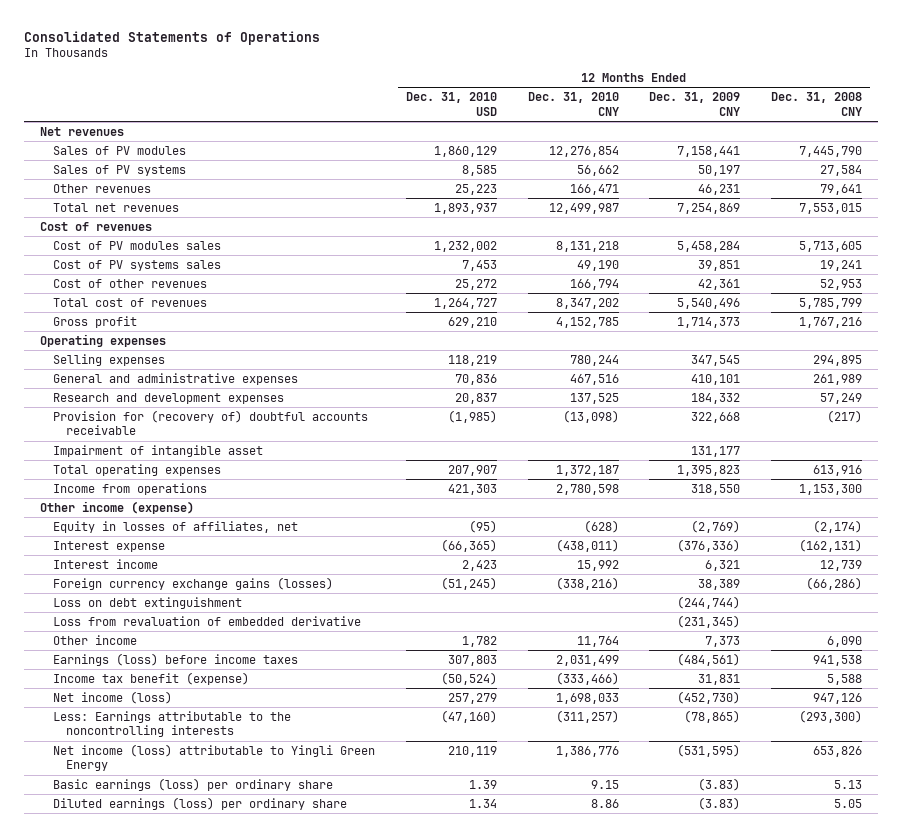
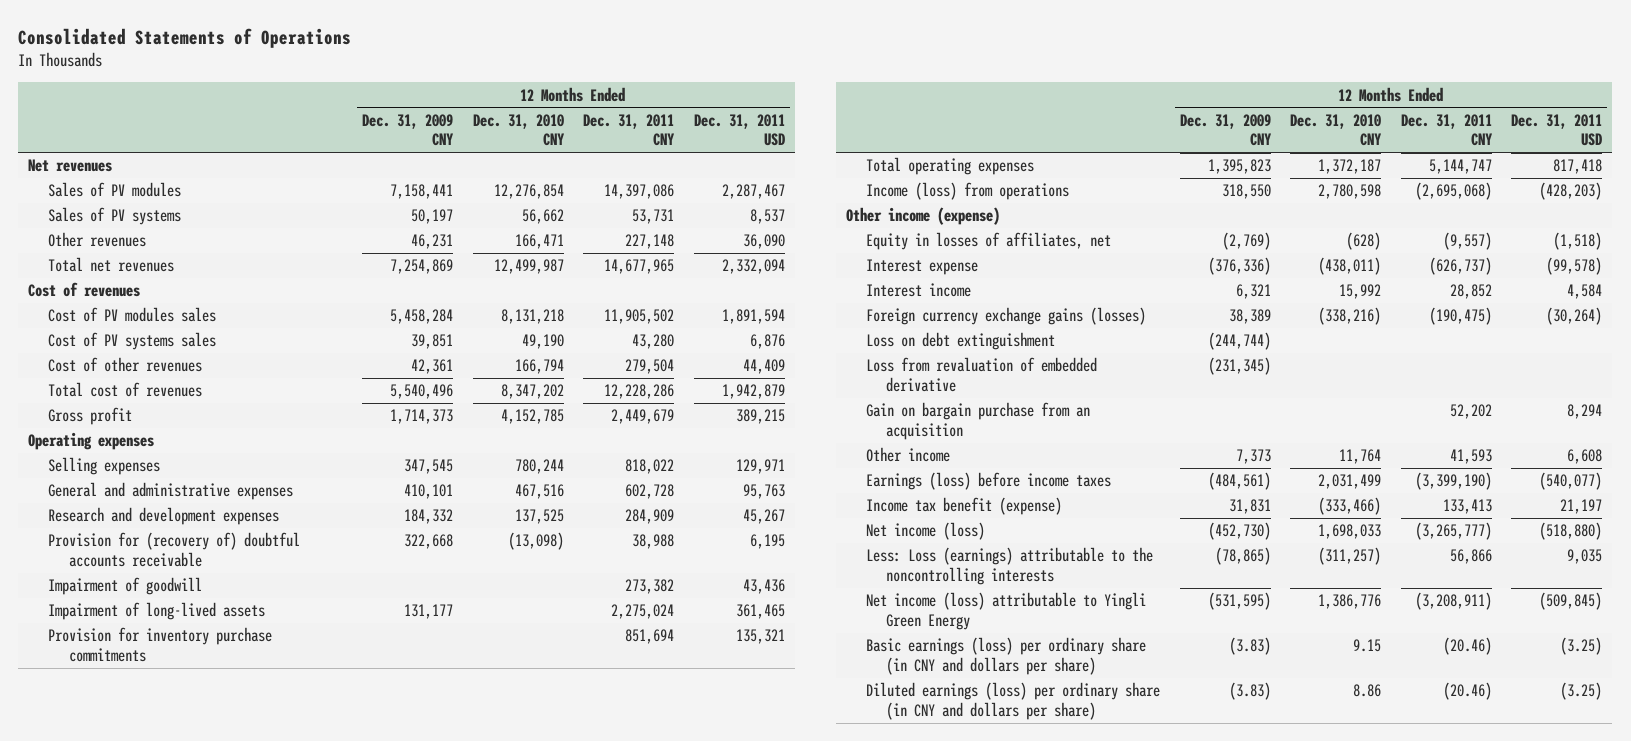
- | 12 Months Ended Dec. 31, 2010 USD | 12 Months Ended Dec. 31, 2010 CNY | 12 Months Ended Dec. 31, 2009 CNY | 12 Months Ended Dec. 31, 2008 CNY
+ | 12 Months Ended Dec. 31, 2009 CNY | 12 Months Ended Dec. 31, 2010 CNY | 12 Months Ended Dec. 31, 2011 CNY | 12 Months Ended Dec. 31, 2011 USD
- Impairment of intangible asset | | | 131,177 |
+ Impairment of goodwill | | | 273,382 | 43,436
+ Impairment of long-lived assets | 131,177 | | 2,275,024 | 361,465
+ Provision for inventory purchase commitments | | | 851,694 | 135,321
- Income from operations | 421,303 | 2,780,598 | 318,550 | 1,153,300
+ Income (loss) from operations | 318,550 | 2,780,598 | (2,695,068) | (428,203)
+ Gain on bargain purchase from an acquisition | | | 52,202 | 8,294
- Less: Earnings attributable to the noncontrolling interests | (47,160) | (311,257) | (78,865) | (293,300)
+ Less: Loss (earnings) attributable to the noncontrolling interests | (78,865) | (311,257) | 56,866 | 9,035
- Basic earnings (loss) per ordinary share | 1.39 | 9.15 | (3.83) | 5.13
- Diluted earnings (loss) per ordinary share | 1.34 | 8.86 | (3.83) | 5.05
+ Basic earnings (loss) per ordinary share (in CNY and dollars per share) | (3.83) | 9.15 | (20.46) | (3.25)
+ Diluted earnings (loss) per ordinary share (in CNY and dollars per share) | (3.83) | 8.86 | (20.46) | (3.25)

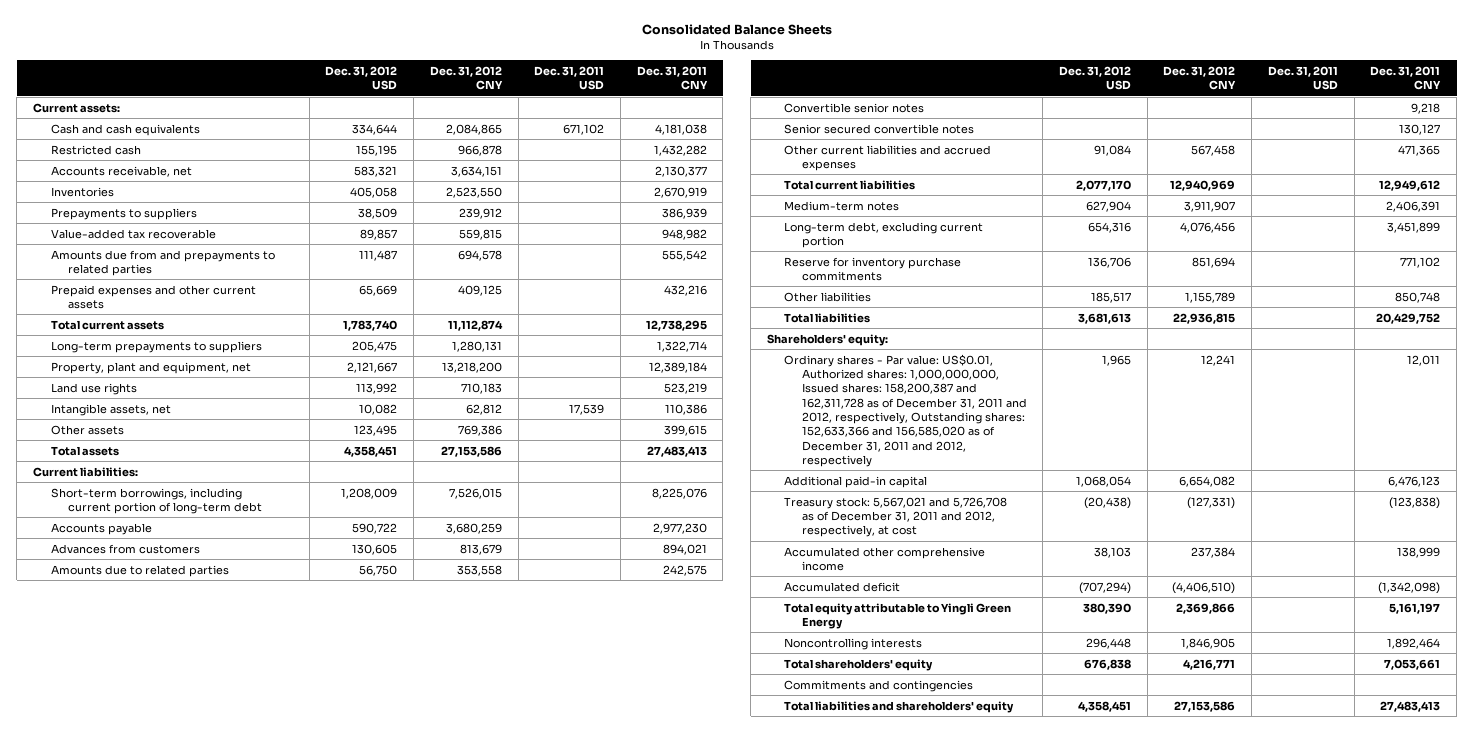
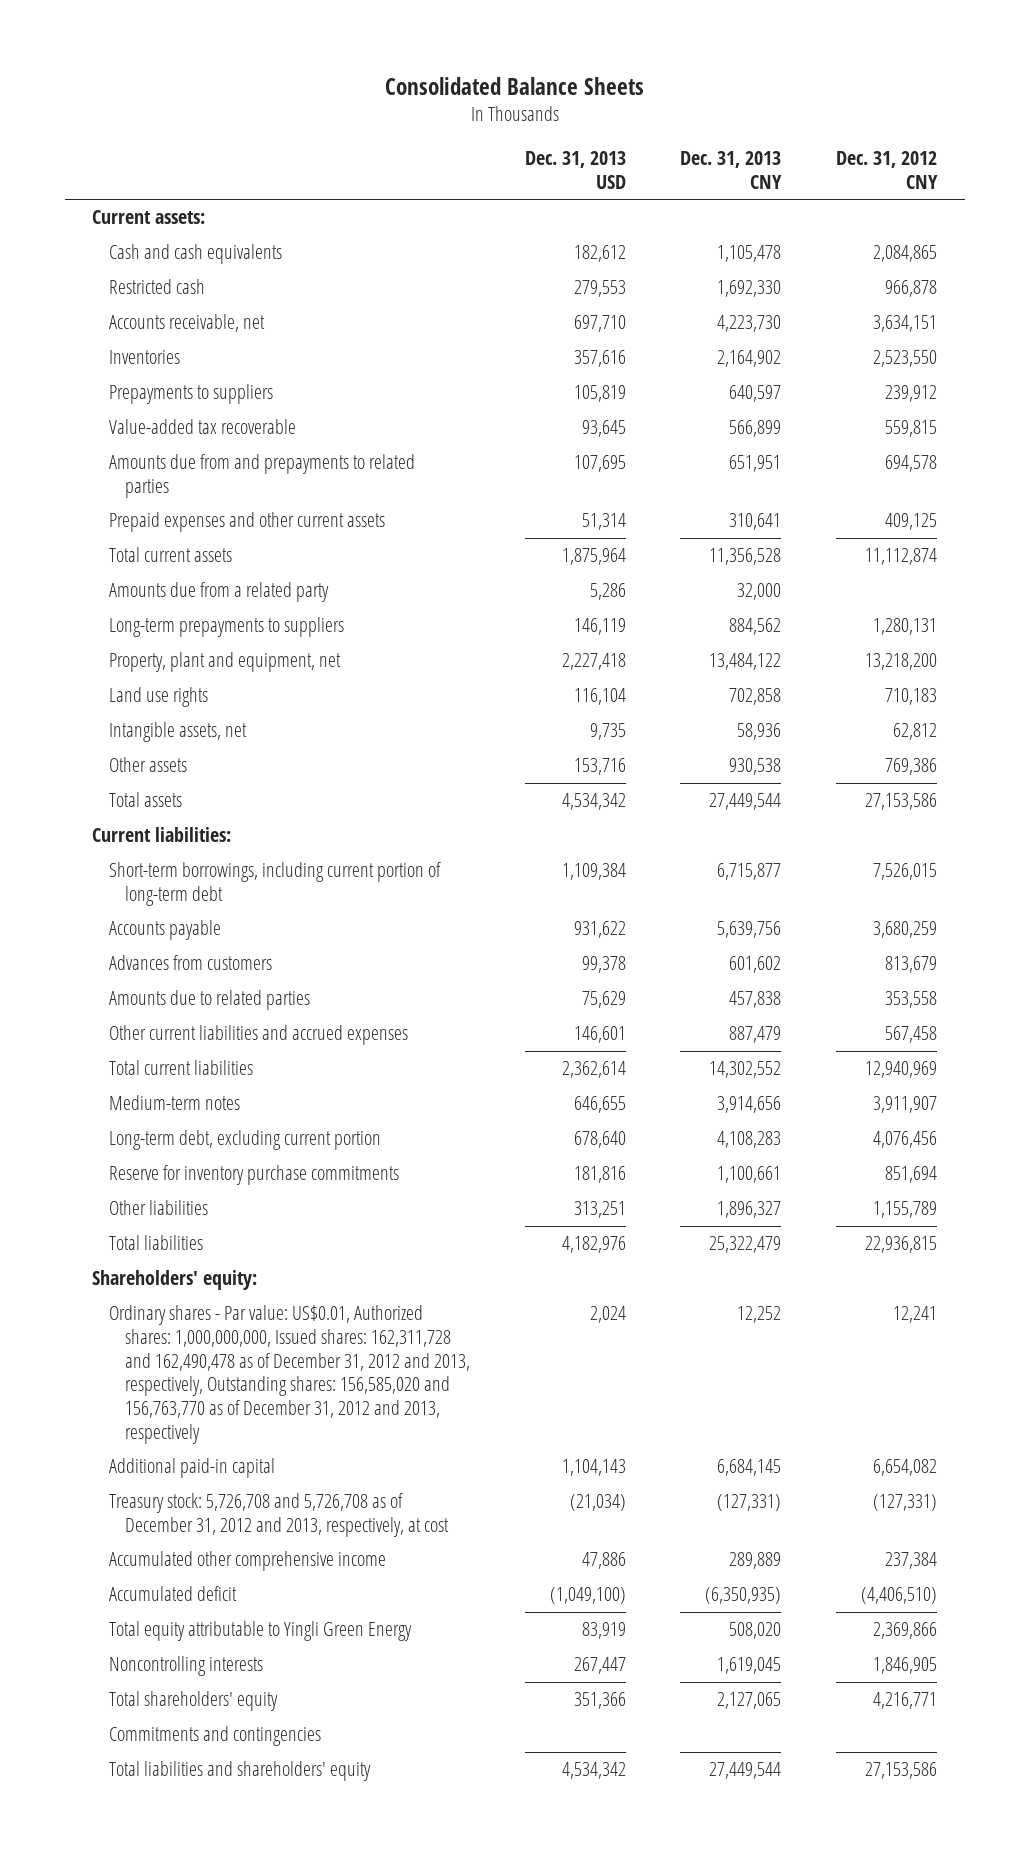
- | Dec. 31, 2012 USD | Dec. 31, 2012 CNY | Dec. 31, 2011 USD | Dec. 31, 2011 CNY
+ | Dec. 31, 2013 USD | Dec. 31, 2013 CNY | Dec. 31, 2012 CNY
+ Amounts due from a related party | 5,286 | 32,000 |
- Convertible senior notes | | | | 9,218
- Senior secured convertible notes | | | | 130,127
- Ordinary shares - Par value: US$0.01, Authorized shares: 1,000,000,000, Issued shares: 158,200,387 and 162,311,728 as of December 31, 2011 and 2012, respectively, Outstanding shares: 152,633,366 and 156,585,020 as of December 31, 2011 and 2012, respectively | 1,965 | 12,241 | | 12,011
+ Ordinary shares - Par value: US$0.01, Authorized shares: 1,000,000,000, Issued shares: 162,311,728 and 162,490,478 as of December 31, 2012 and 2013, respectively, Outstanding shares: 156,585,020 and 156,763,770 as of December 31, 2012 and 2013, respectively | 2,024 | 12,252 | 12,241
- Treasury stock: 5,567,021 and 5,726,708 as of December 31, 2011 and 2012, respectively, at cost | (20,438) | (127,331) | | (123,838)
+ Treasury stock: 5,726,708 and 5,726,708 as of December 31, 2012 and 2013, respectively, at cost | (21,034) | (127,331) | (127,331)

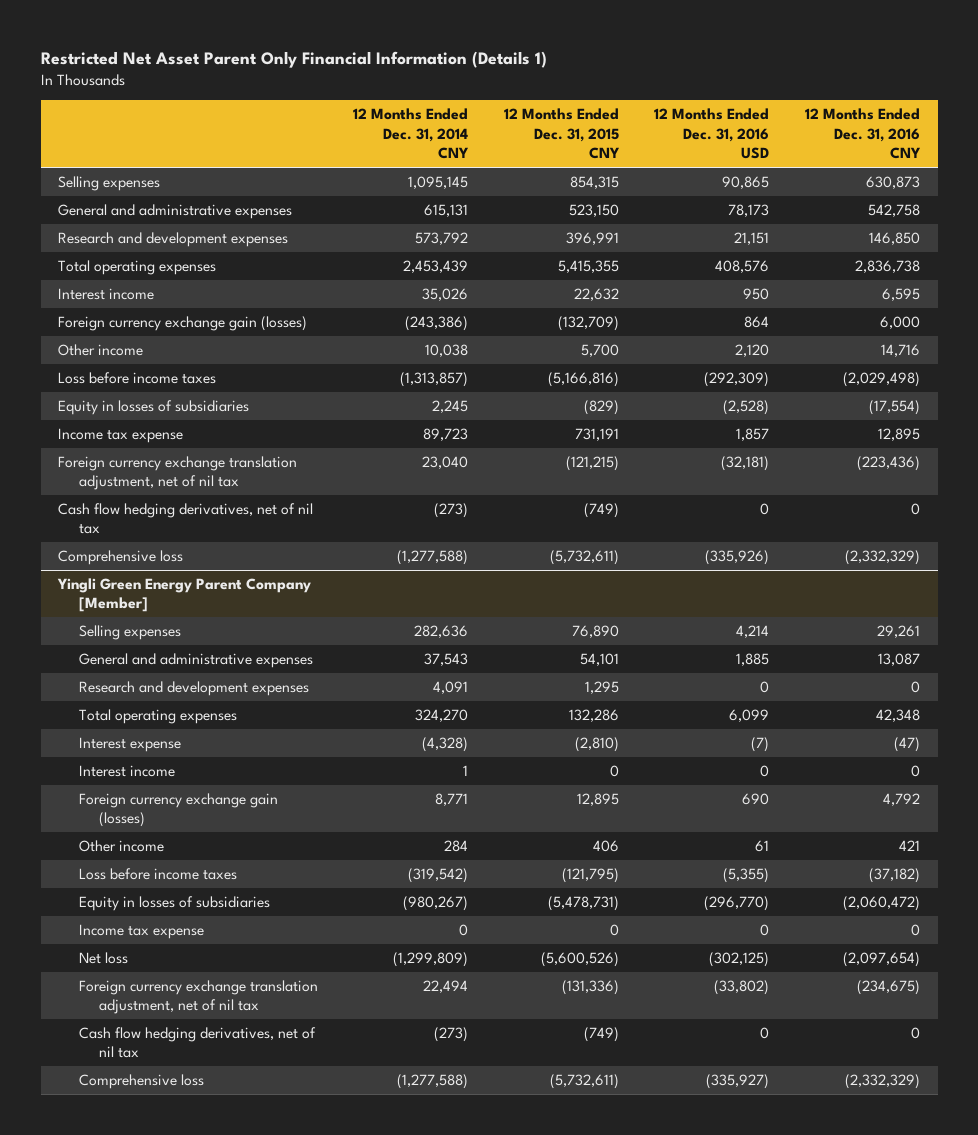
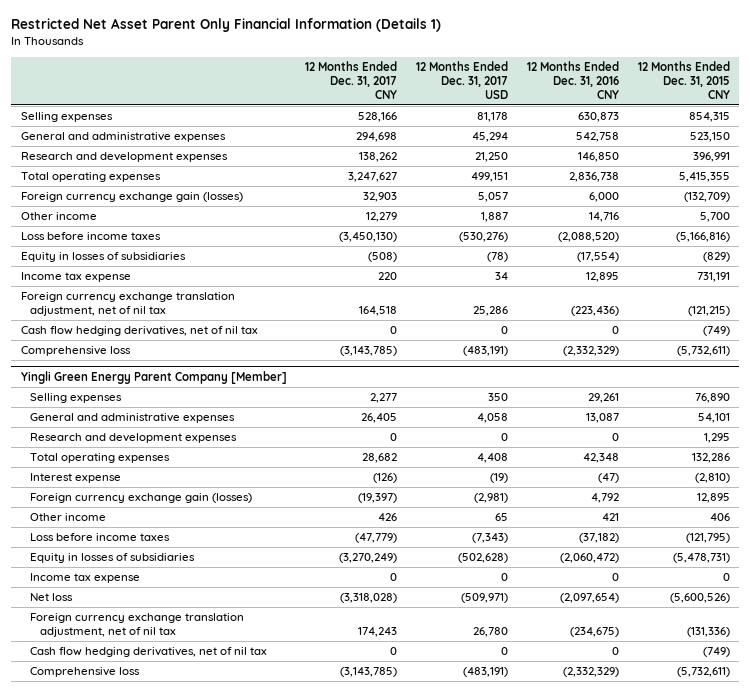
- | 12 Months Ended Dec. 31, 2014 CNY | 12 Months Ended Dec. 31, 2015 CNY | 12 Months Ended Dec. 31, 2016 USD | 12 Months Ended Dec. 31, 2016 CNY
+ | 12 Months Ended Dec. 31, 2017 CNY | 12 Months Ended Dec. 31, 2017 USD | 12 Months Ended Dec. 31, 2016 CNY | 12 Months Ended Dec. 31, 2015 CNY
- Interest income | 35,026 | 22,632 | 950 | 6,595
- Loss before income taxes | (1,313,857) | (5,166,816) | (292,309) | (2,029,498)
+ Loss before income taxes | (3,450,130) | (530,276) | (2,088,520) | (5,166,816)
@ Yingli Green Energy Parent Company [Member]
- Interest income | 1 | 0 | 0 | 0

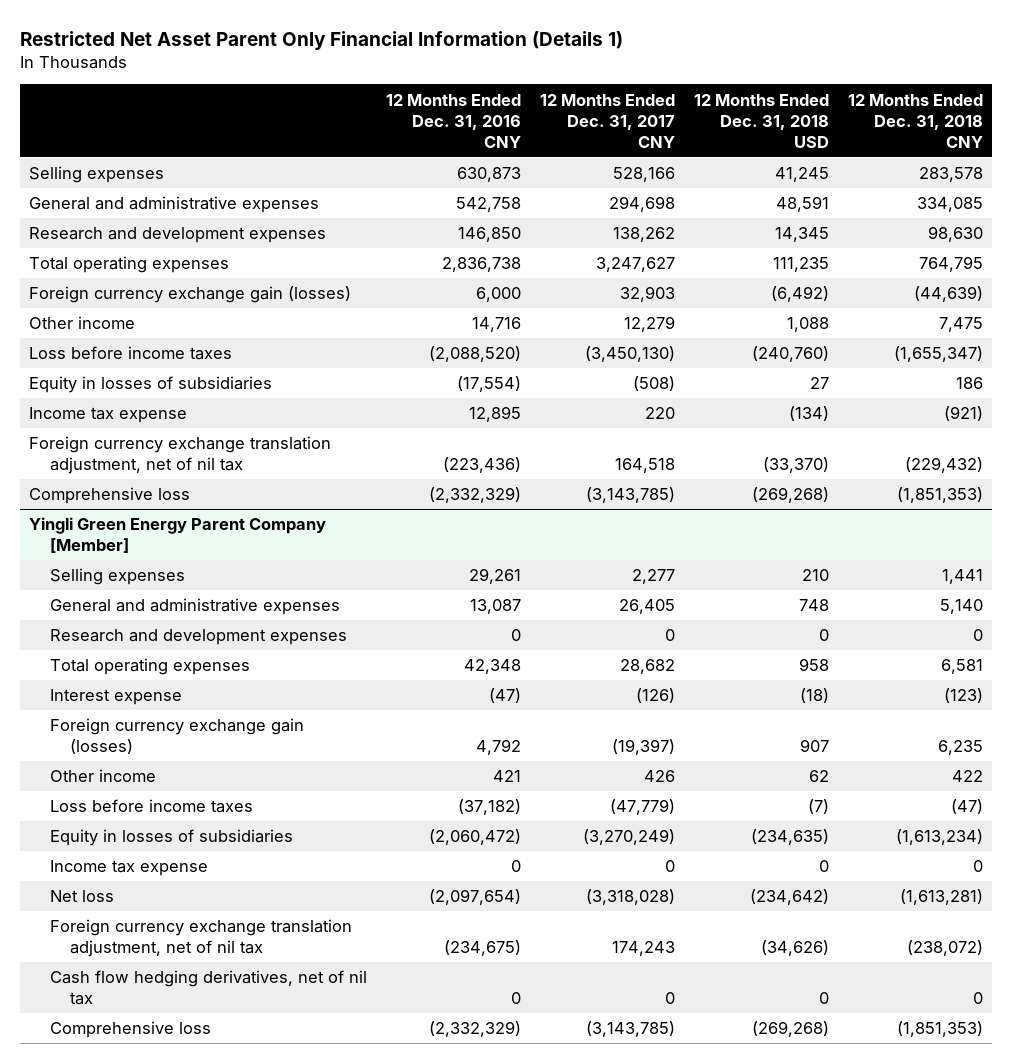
- | 12 Months Ended Dec. 31, 2017 CNY | 12 Months Ended Dec. 31, 2017 USD | 12 Months Ended Dec. 31, 2016 CNY | 12 Months Ended Dec. 31, 2015 CNY
+ | 12 Months Ended Dec. 31, 2016 CNY | 12 Months Ended Dec. 31, 2017 CNY | 12 Months Ended Dec. 31, 2018 USD | 12 Months Ended Dec. 31, 2018 CNY
- Cash flow hedging derivatives, net of nil tax | 0 | 0 | 0 | (749)

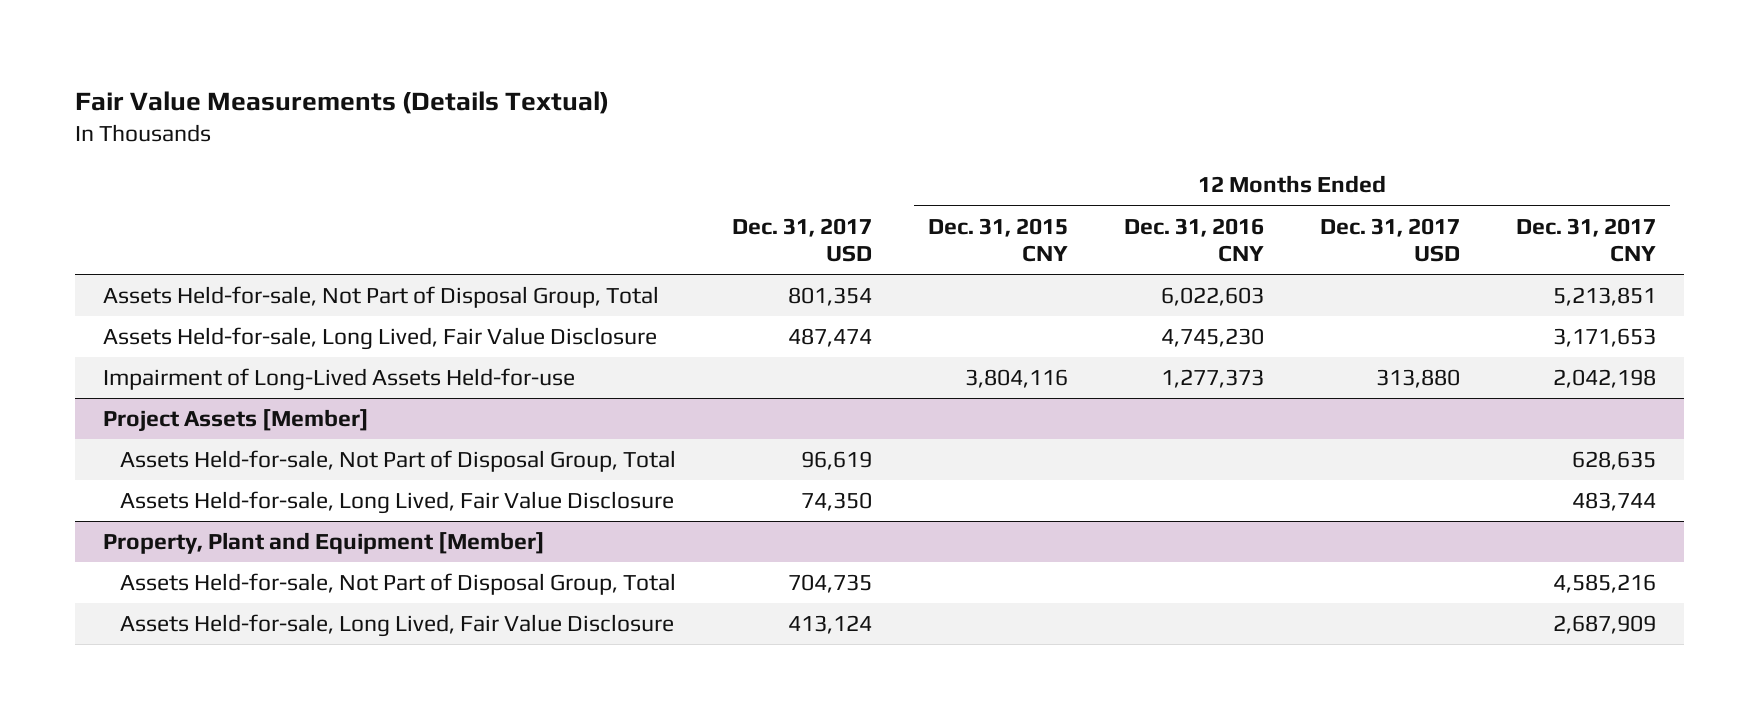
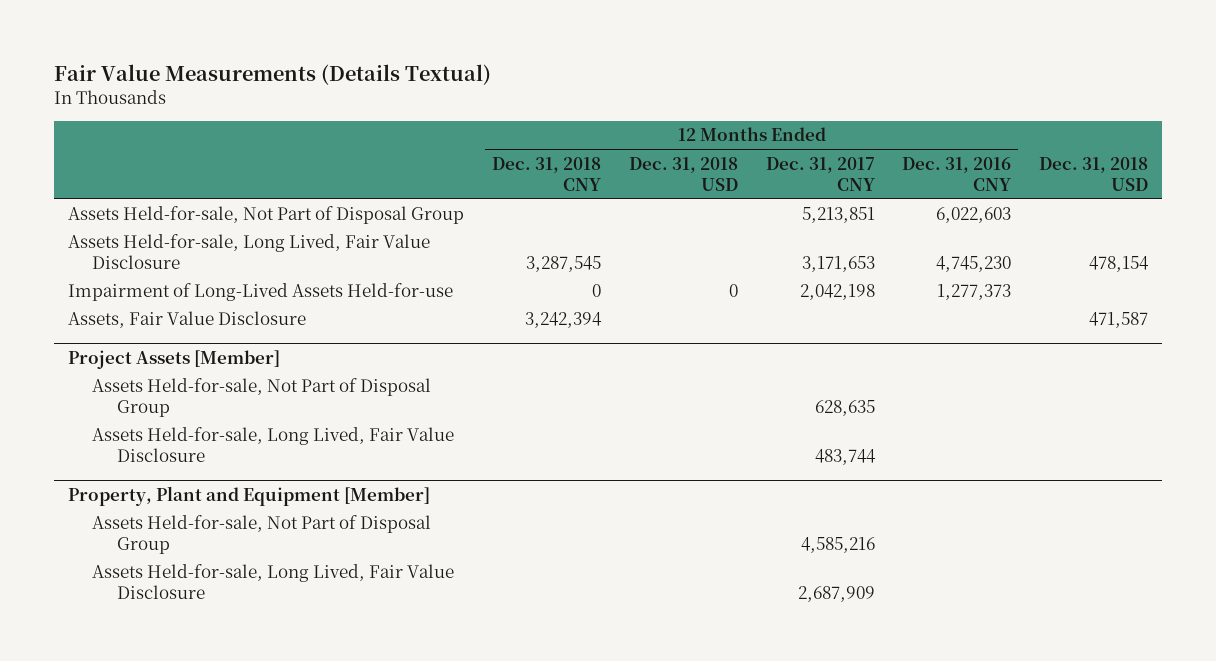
- | Dec. 31, 2017 USD | 12 Months Ended Dec. 31, 2015 CNY | 12 Months Ended Dec. 31, 2016 CNY | 12 Months Ended Dec. 31, 2017 USD | 12 Months Ended Dec. 31, 2017 CNY
+ | 12 Months Ended Dec. 31, 2018 CNY | 12 Months Ended Dec. 31, 2018 USD | 12 Months Ended Dec. 31, 2017 CNY | 12 Months Ended Dec. 31, 2016 CNY | Dec. 31, 2018 USD
- Assets Held-for-sale, Not Part of Disposal Group, Total | 801,354 | | 6,022,603 | | 5,213,851
+ Assets Held-for-sale, Not Part of Disposal Group | | | 5,213,851 | 6,022,603 |
+ Assets, Fair Value Disclosure | 3,242,394 | | | | 471,587
@ Project Assets [Member]
- Assets Held-for-sale, Not Part of Disposal Group, Total | 96,619 | | | | 628,635
+ Assets Held-for-sale, Not Part of Disposal Group | | | 628,635 | |
@ Property, Plant and Equipment [Member]
- Assets Held-for-sale, Not Part of Disposal Group, Total | 704,735 | | | | 4,585,216
+ Assets Held-for-sale, Not Part of Disposal Group | | | 4,585,216 | |

